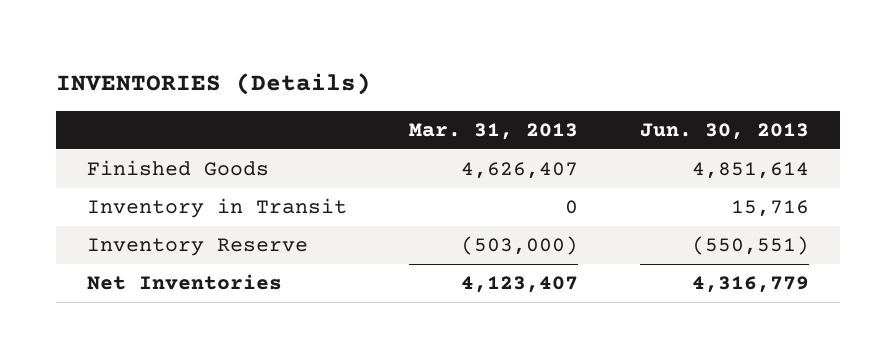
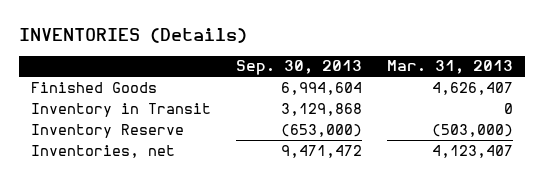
- | Mar. 31, 2013 | Jun. 30, 2013
+ | Sep. 30, 2013 | Mar. 31, 2013
- Net Inventories | 4,123,407 | 4,316,779
+ Inventories, net | 9,471,472 | 4,123,407

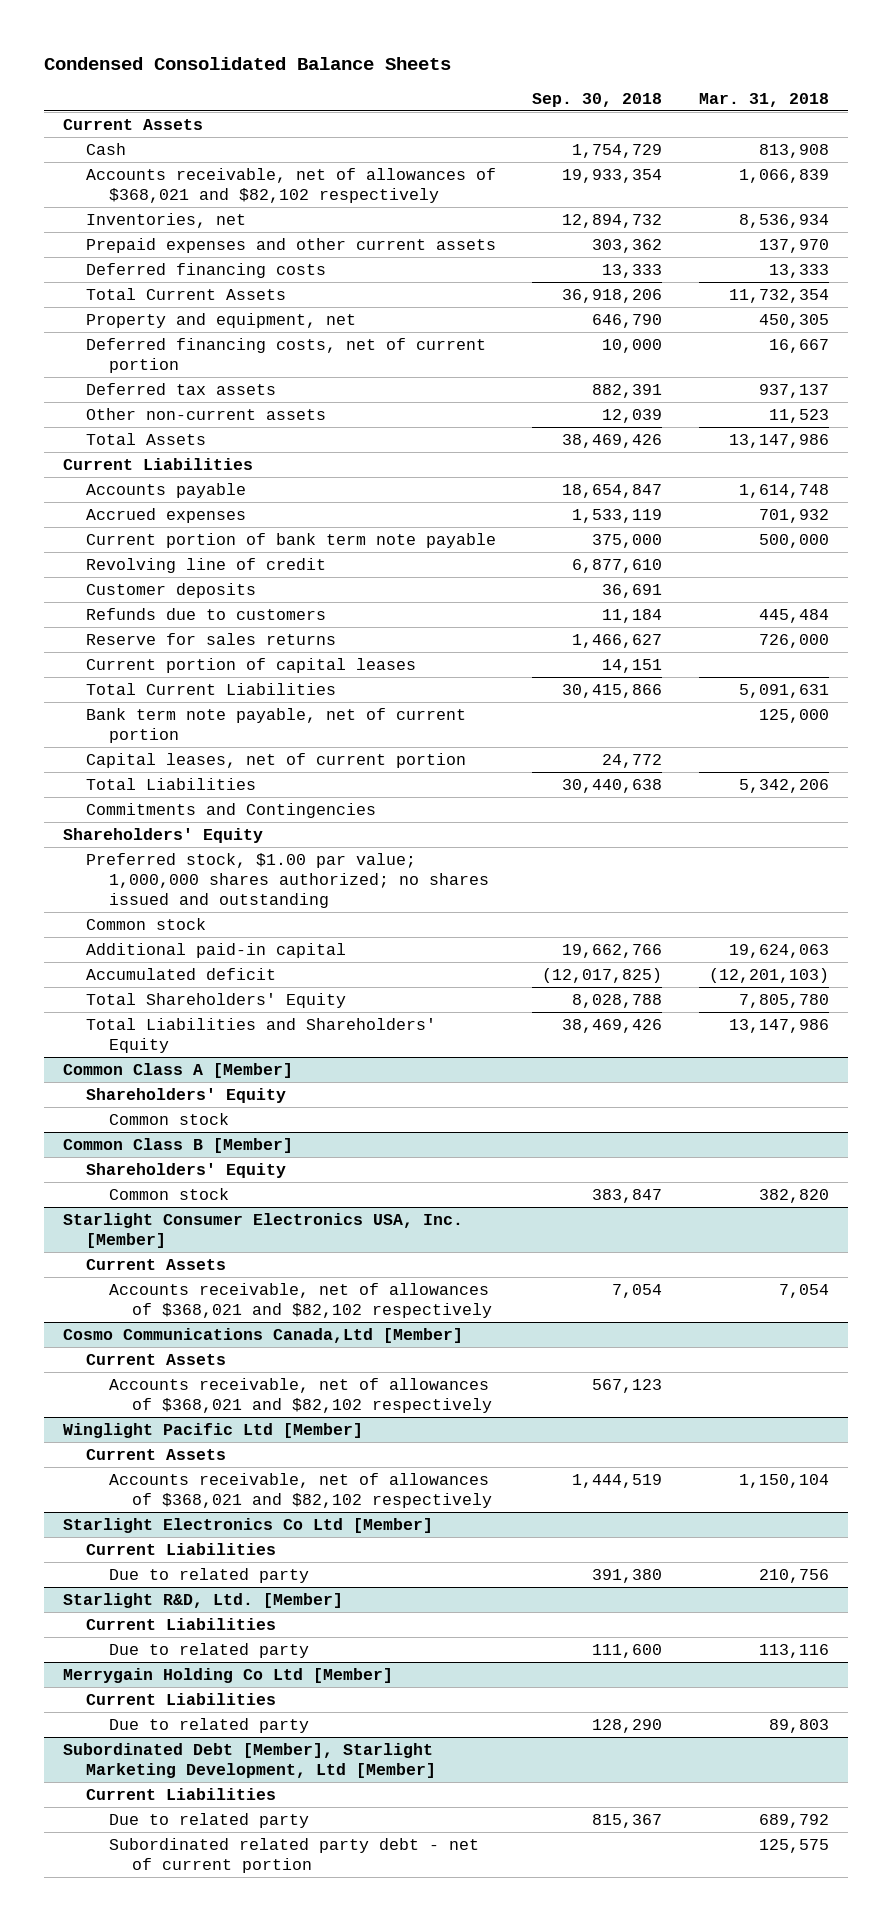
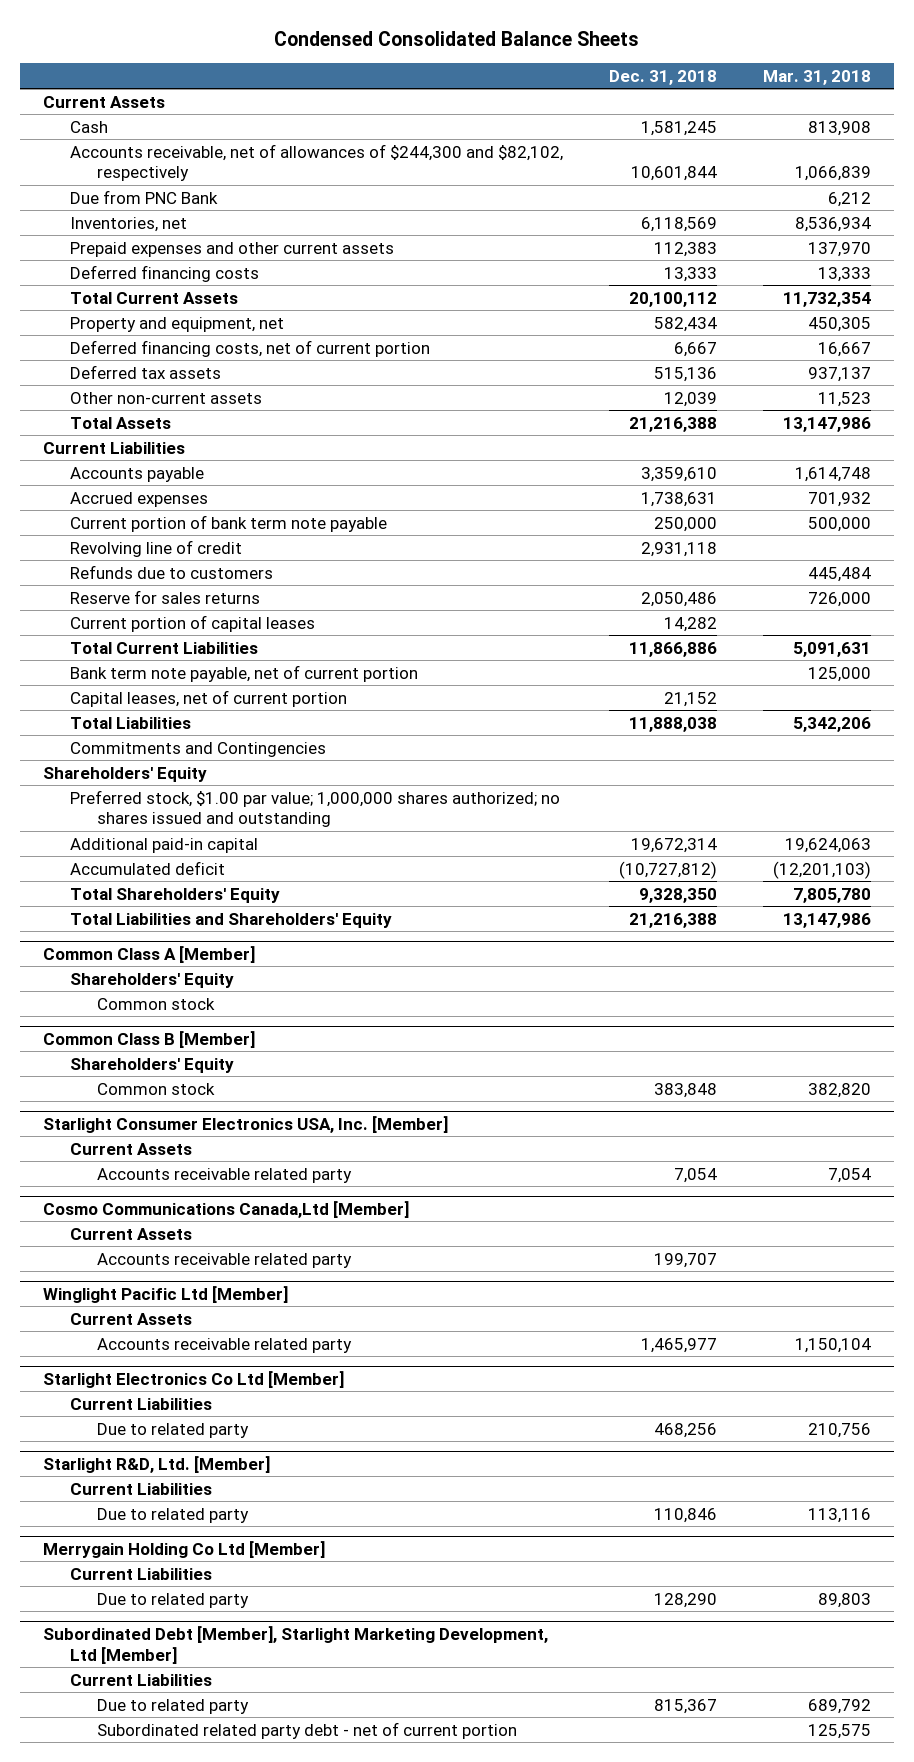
- | Sep. 30, 2018 | Mar. 31, 2018
+ | Dec. 31, 2018 | Mar. 31, 2018
- Accounts receivable, net of allowances of $368,021 and $82,102 respectively | 19,933,354 | 1,066,839
+ Accounts receivable, net of allowances of $244,300 and $82,102, respectively | 10,601,844 | 1,066,839
+ Due from PNC Bank | | 6,212
- Customer deposits | 36,691 |
- Common stock
@ Starlight Consumer Electronics USA, Inc. [Member]
- Accounts receivable, net of allowances of $368,021 and $82,102 respectively | 7,054 | 7,054
+ Accounts receivable related party | 7,054 | 7,054
@ Cosmo Communications Canada,Ltd [Member]
- Accounts receivable, net of allowances of $368,021 and $82,102 respectively | 567,123 |
+ Accounts receivable related party | 199,707 |
@ Winglight Pacific Ltd [Member]
- Accounts receivable, net of allowances of $368,021 and $82,102 respectively | 1,444,519 | 1,150,104
+ Accounts receivable related party | 1,465,977 | 1,150,104

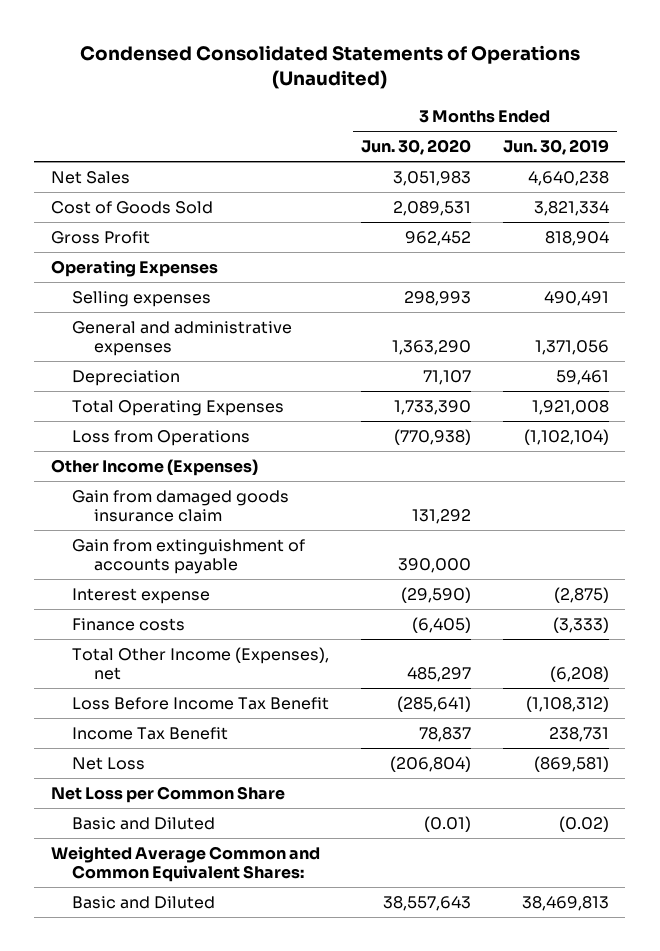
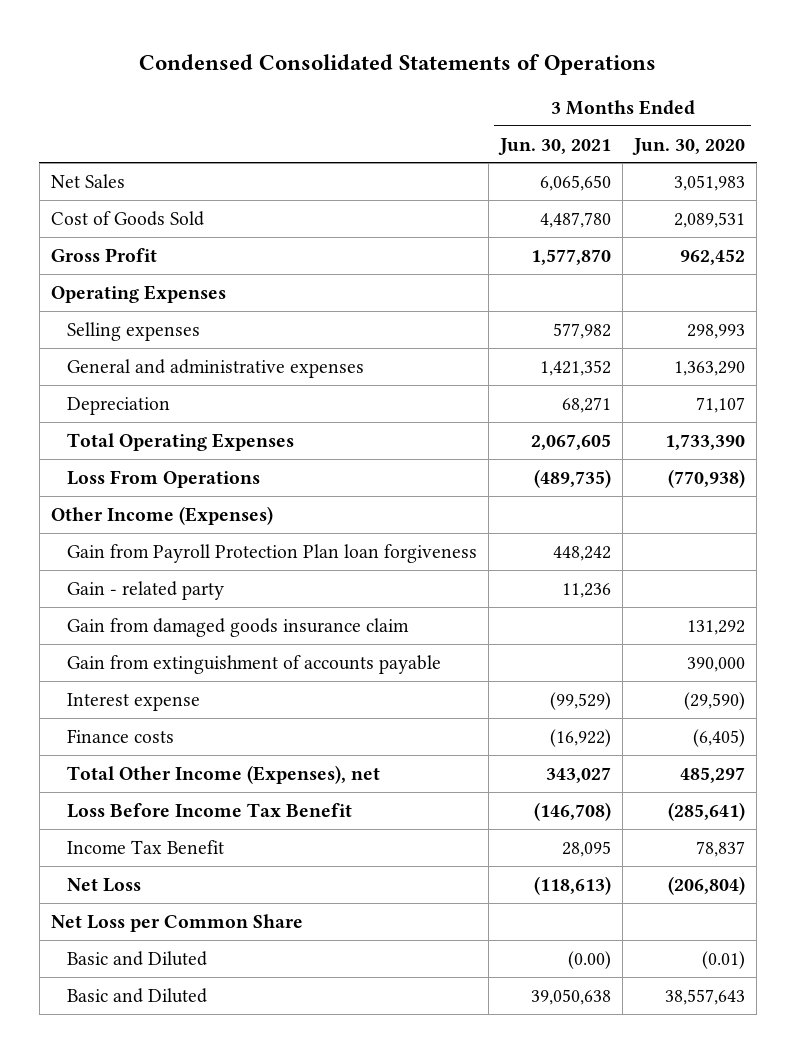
- Condensed Consolidated Statements of Operations (Unaudited)
+ Condensed Consolidated Statements of Operations
- | 3 Months Ended Jun. 30, 2020 | 3 Months Ended Jun. 30, 2019
+ | 3 Months Ended Jun. 30, 2021 | 3 Months Ended Jun. 30, 2020
- Loss from Operations | (770,938) | (1,102,104)
+ Loss From Operations | (489,735) | (770,938)
+ Gain from Payroll Protection Plan loan forgiveness | 448,242 |
+ Gain - related party | 11,236 |
- Weighted Average Common and Common Equivalent Shares:

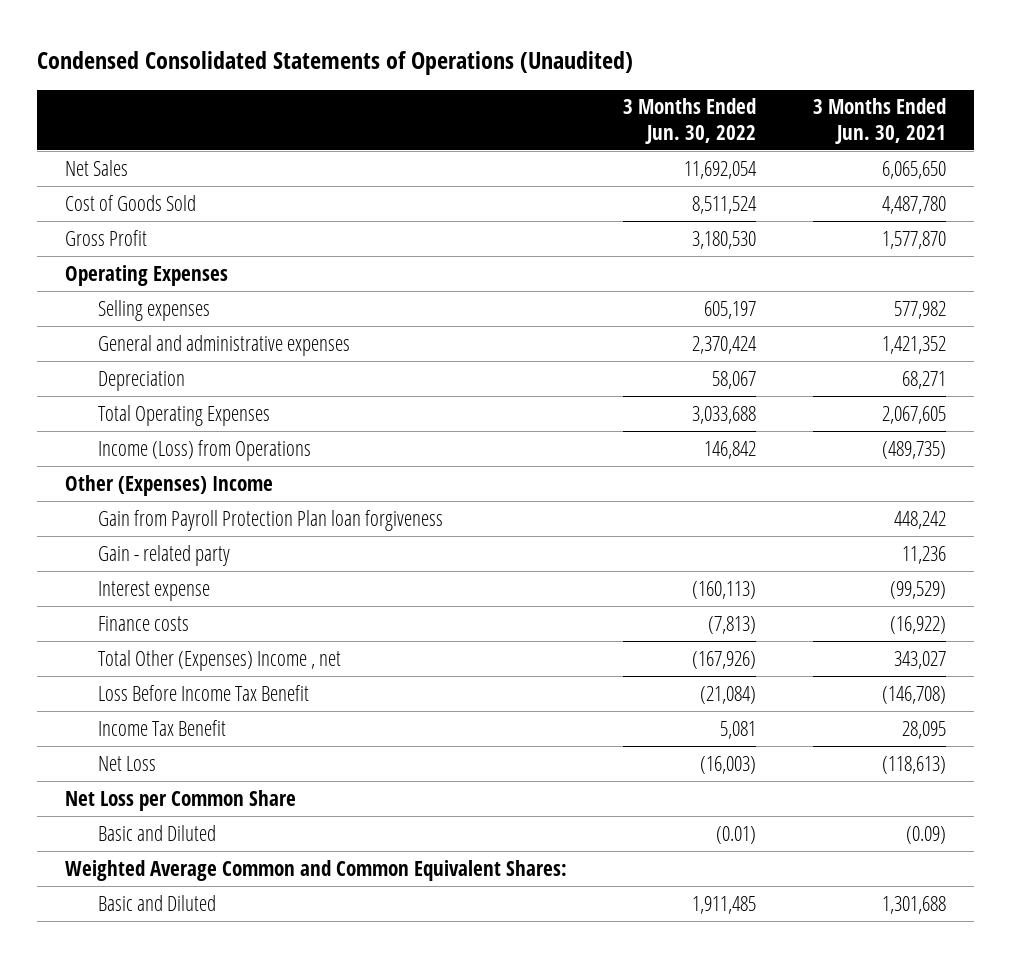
- Condensed Consolidated Statements of Operations
+ Condensed Consolidated Statements of Operations (Unaudited)
- | 3 Months Ended Jun. 30, 2021 | 3 Months Ended Jun. 30, 2020
+ | 3 Months Ended Jun. 30, 2022 | 3 Months Ended Jun. 30, 2021
- Loss From Operations | (489,735) | (770,938)
- Other Income (Expenses)
+ Income (Loss) from Operations | 146,842 | (489,735)
+ Other (Expenses) Income
- Gain from damaged goods insurance claim | | 131,292
- Gain from extinguishment of accounts payable | | 390,000
- Total Other Income (Expenses), net | 343,027 | 485,297
+ Total Other (Expenses) Income , net | (167,926) | 343,027
- Basic and Diluted | (0.00) | (0.01)
- Basic and Diluted | 39,050,638 | 38,557,643
+ Basic and Diluted | (0.01) | (0.09)
+ Weighted Average Common and Common Equivalent Shares:
+ Basic and Diluted | 1,911,485 | 1,301,688

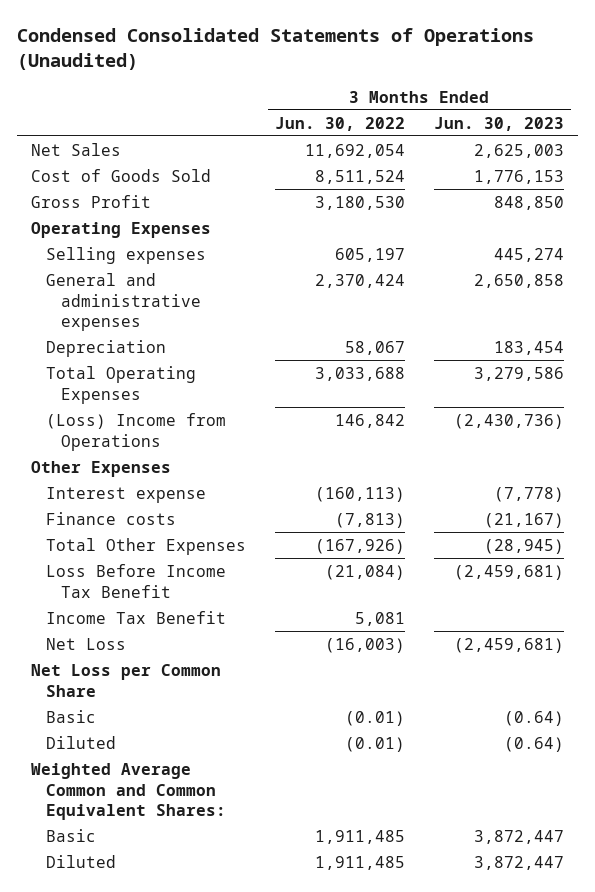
- | 3 Months Ended Jun. 30, 2022 | 3 Months Ended Jun. 30, 2021
+ | 3 Months Ended Jun. 30, 2022 | 3 Months Ended Jun. 30, 2023
- Income (Loss) from Operations | 146,842 | (489,735)
- Other (Expenses) Income
- Gain from Payroll Protection Plan loan forgiveness | | 448,242
- Gain - related party | | 11,236
+ (Loss) Income from Operations | 146,842 | (2,430,736)
+ Other Expenses
- Total Other (Expenses) Income , net | (167,926) | 343,027
+ Total Other Expenses | (167,926) | (28,945)
- Basic and Diluted | (0.01) | (0.09)
+ Basic | (0.01) | (0.64)
+ Diluted | (0.01) | (0.64)
- Basic and Diluted | 1,911,485 | 1,301,688
+ Basic | 1,911,485 | 3,872,447
+ Diluted | 1,911,485 | 3,872,447

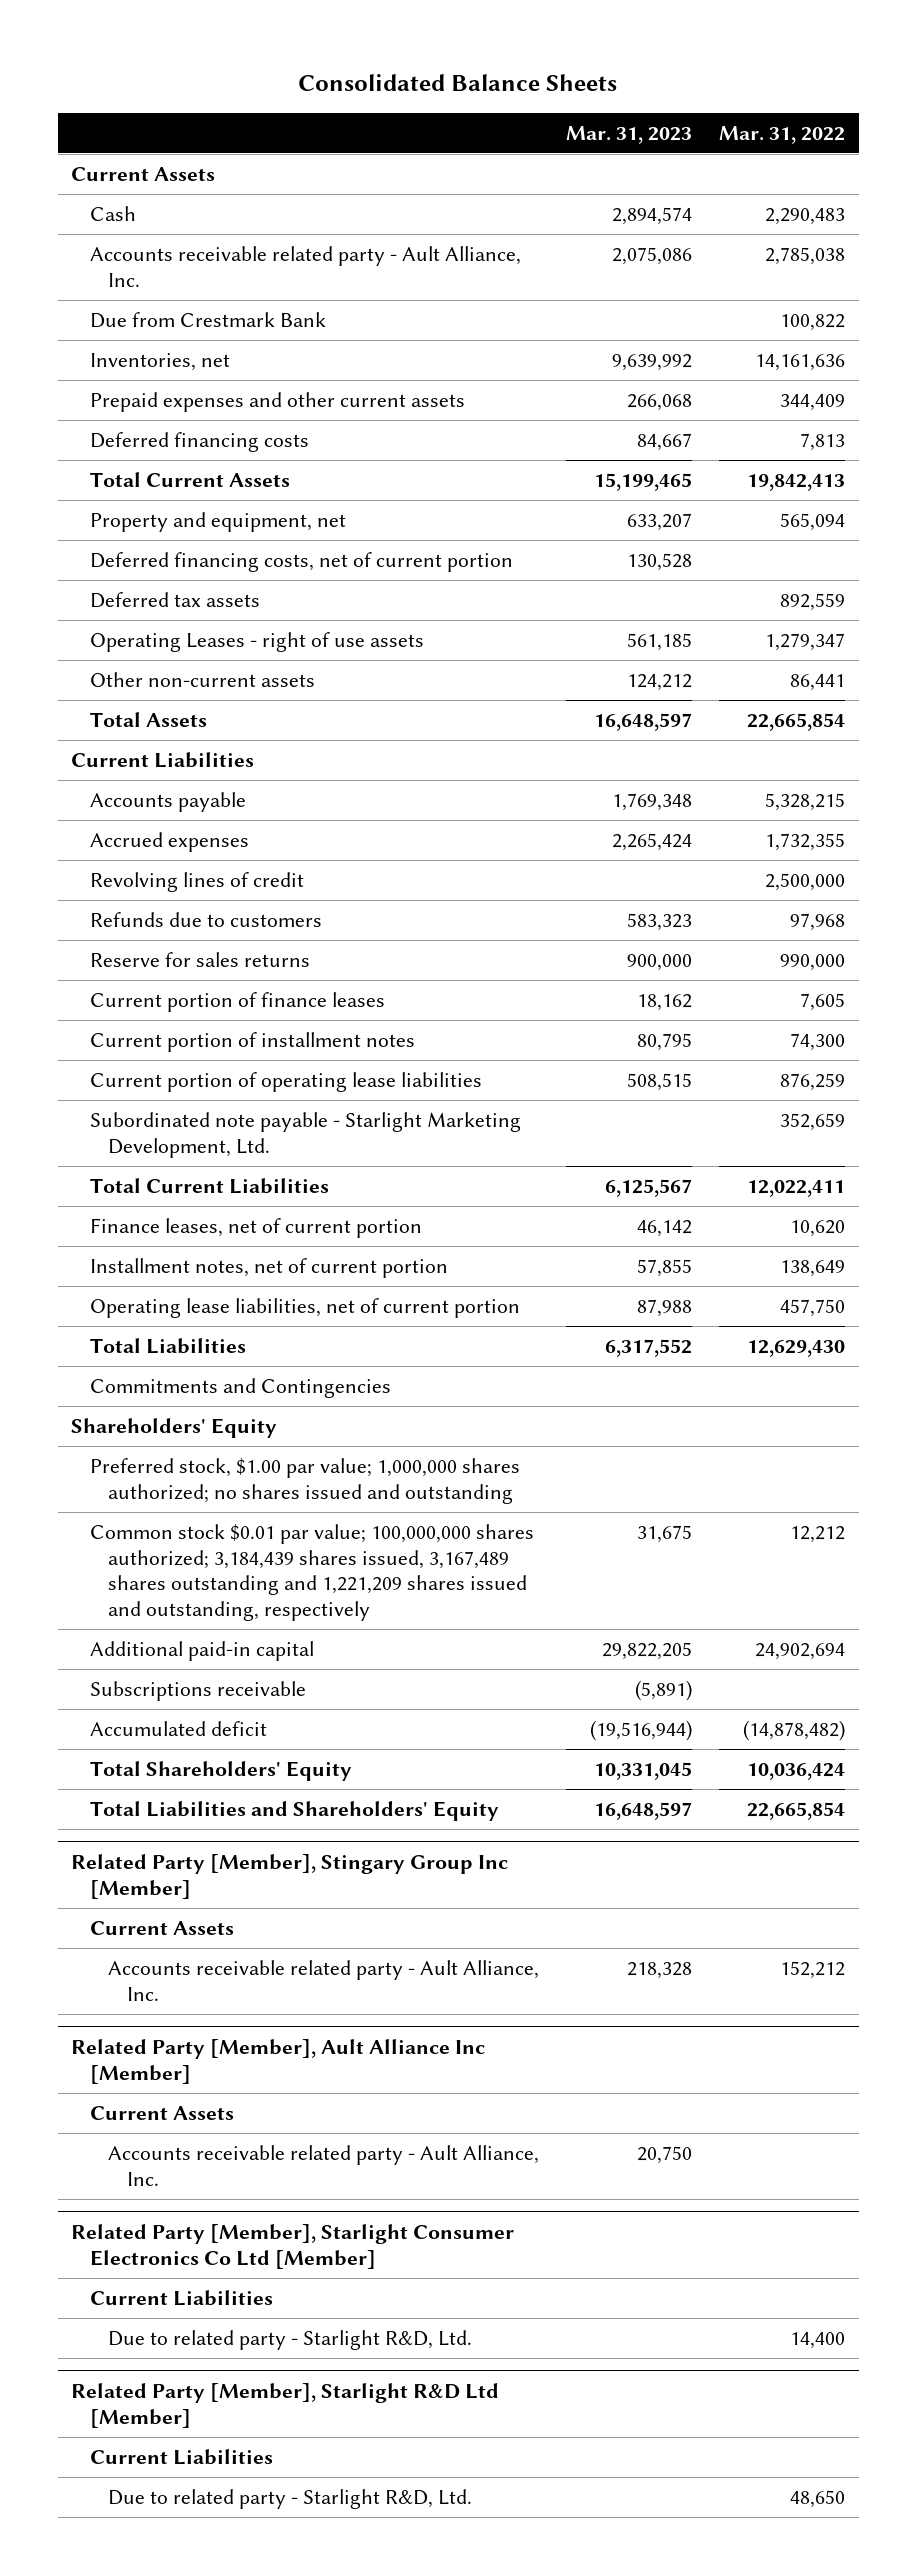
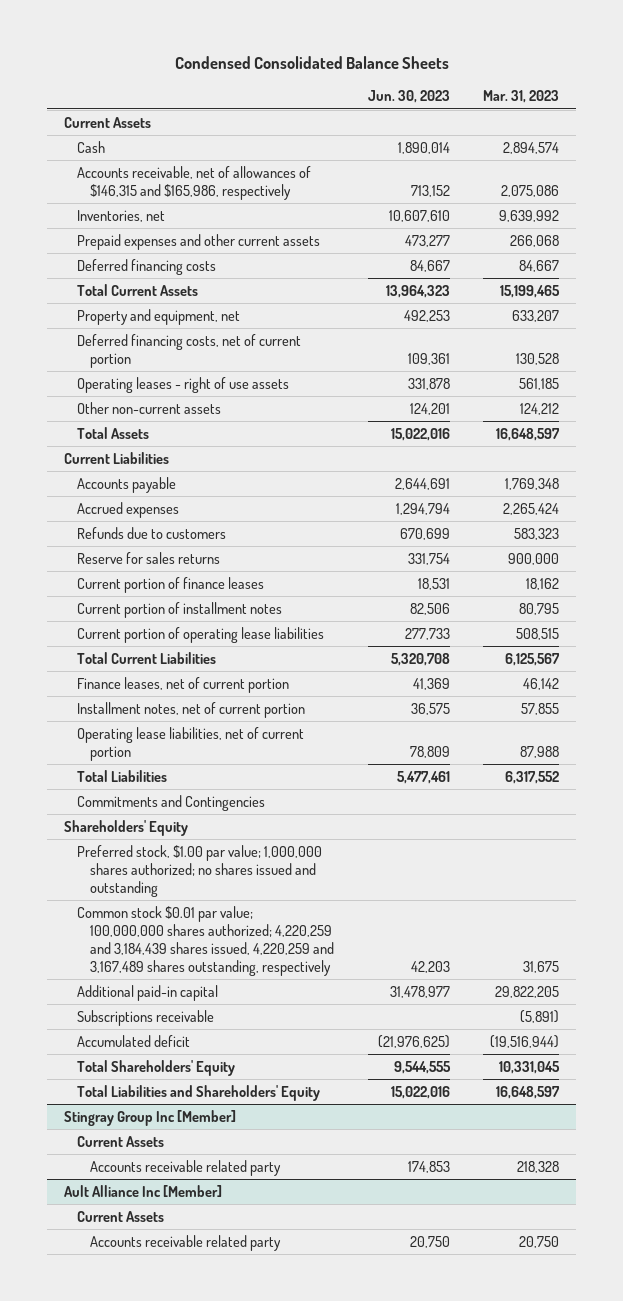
- Consolidated Balance Sheets
+ Condensed Consolidated Balance Sheets
- | Mar. 31, 2023 | Mar. 31, 2022
+ | Jun. 30, 2023 | Mar. 31, 2023
- Accounts receivable related party - Ault Alliance, Inc. | 2,075,086 | 2,785,038
- Due from Crestmark Bank | | 100,822
+ Accounts receivable, net of allowances of $146,315 and $165,986, respectively | 713,152 | 2,075,086
- Deferred tax assets | | 892,559
- Operating Leases - right of use assets | 561,185 | 1,279,347
+ Operating leases - right of use assets | 331,878 | 561,185
- Revolving lines of credit | | 2,500,000
- Subordinated note payable - Starlight Marketing Development, Ltd. | | 352,659
- Common stock $0.01 par value; 100,000,000 shares authorized; 3,184,439 shares issued, 3,167,489 shares outstanding and 1,221,209 shares issued and outstanding, respectively | 31,675 | 12,212
+ Common stock $0.01 par value; 100,000,000 shares authorized; 4,220,259 and 3,184,439 shares issued, 4,220,259 and 3,167,489 shares outstanding, respectively | 42,203 | 31,675
- Related Party [Member], Stingary Group Inc [Member]
+ Stingray Group Inc [Member]
- Accounts receivable related party - Ault Alliance, Inc. | 218,328 | 152,212
- Related Party [Member], Ault Alliance Inc [Member]
+ Accounts receivable related party | 174,853 | 218,328
+ Ault Alliance Inc [Member]
- Accounts receivable related party - Ault Alliance, Inc. | 20,750 |
- Related Party [Member], Starlight Consumer Electronics Co Ltd [Member]
- Current Liabilities
- Due to related party - Starlight R&D, Ltd. | | 14,400
- Related Party [Member], Starlight R&D Ltd [Member]
- Current Liabilities
- Due to related party - Starlight R&D, Ltd. | | 48,650
+ Accounts receivable related party | 20,750 | 20,750

